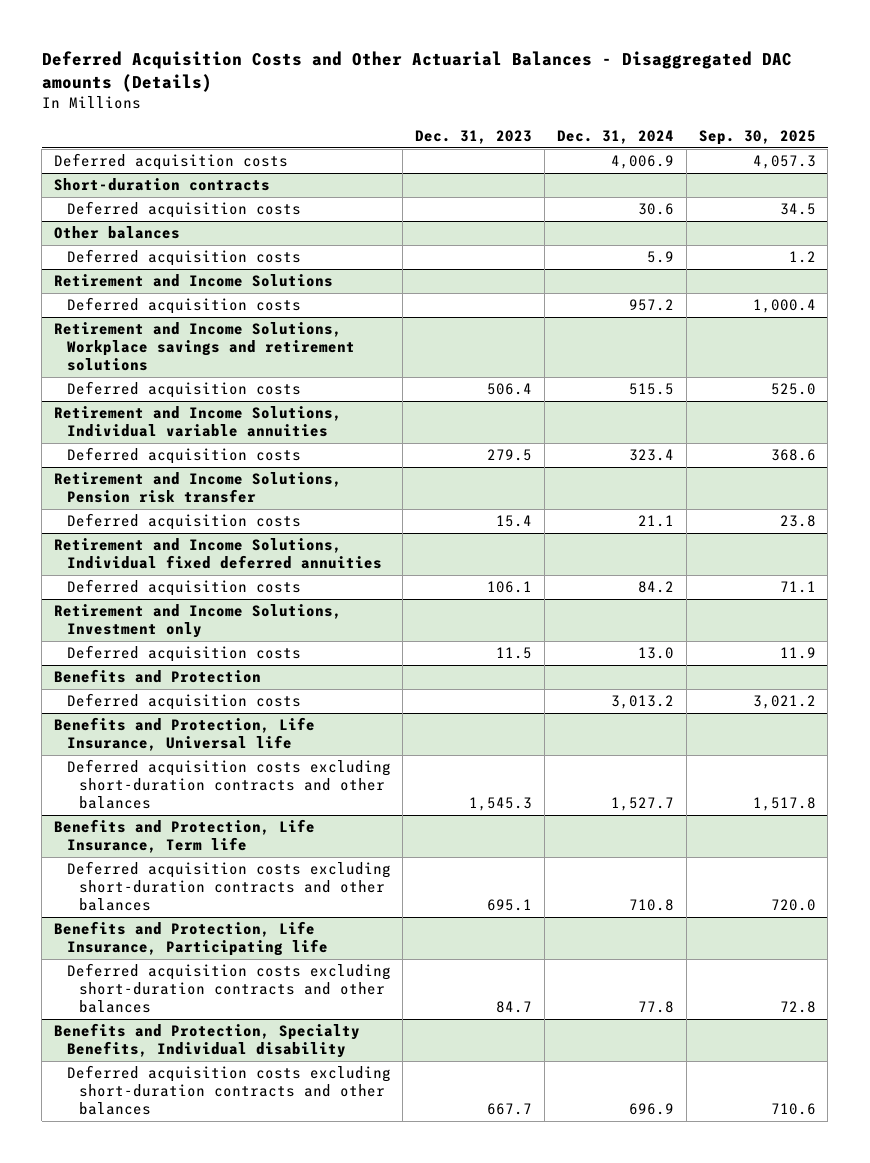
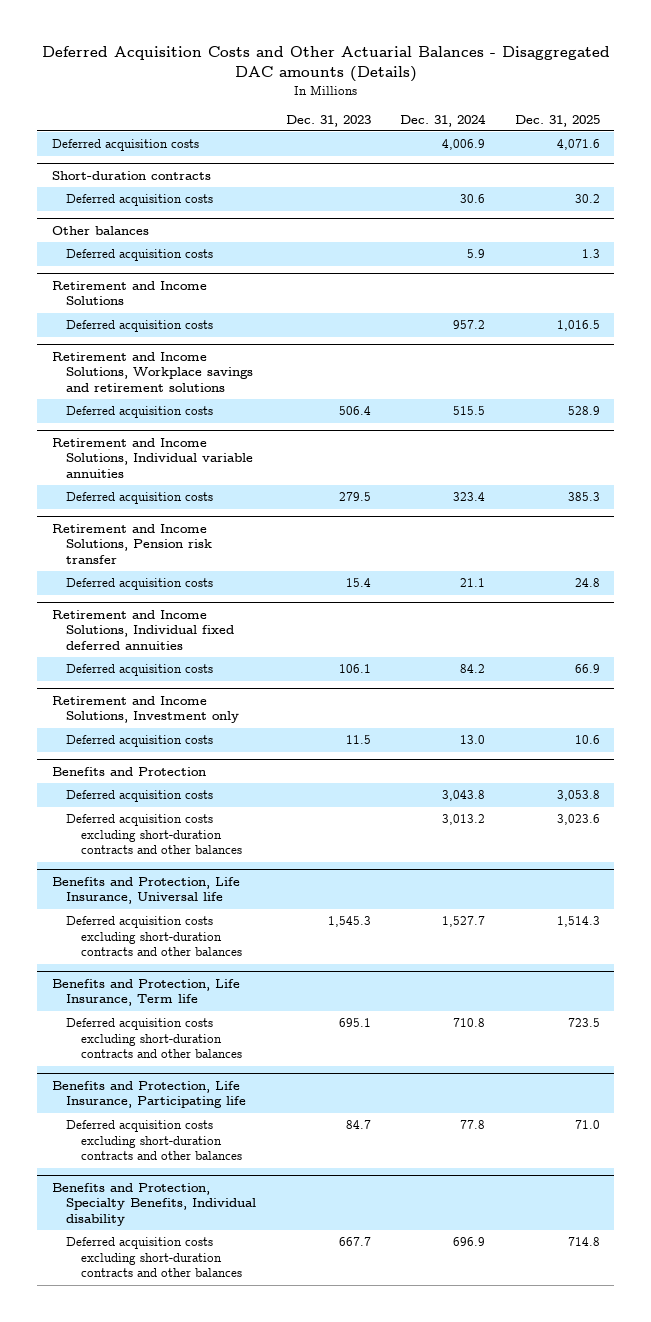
- | Dec. 31, 2023 | Dec. 31, 2024 | Sep. 30, 2025
+ | Dec. 31, 2023 | Dec. 31, 2024 | Dec. 31, 2025
@ Benefits and Protection
- Deferred acquisition costs | | 3,013.2 | 3,021.2
+ Deferred acquisition costs | | 3,043.8 | 3,053.8
+ Deferred acquisition costs excluding short-duration contracts and other balances | | 3,013.2 | 3,023.6

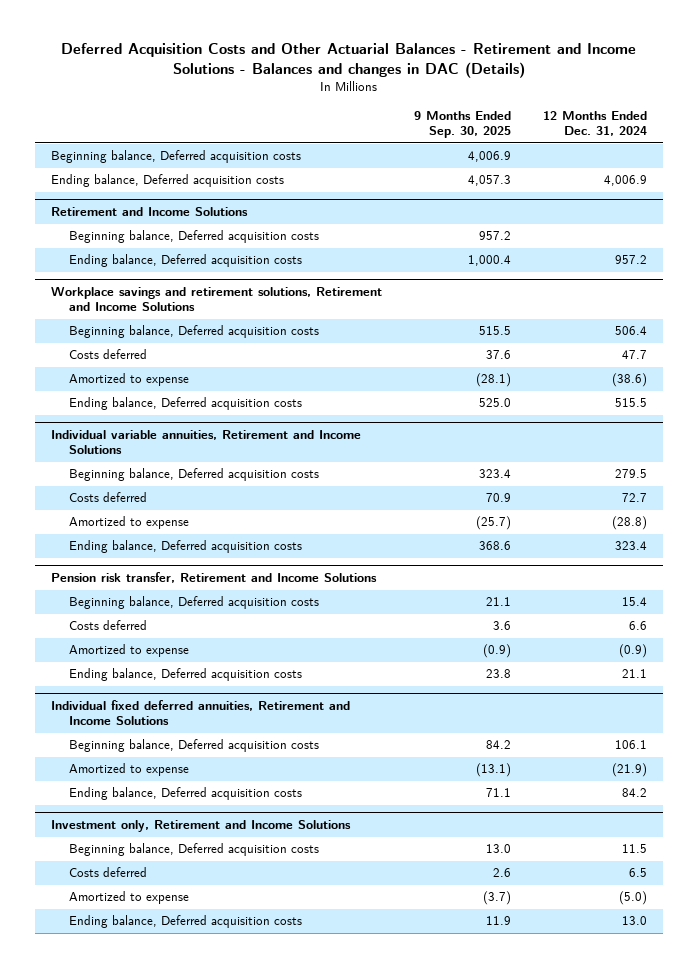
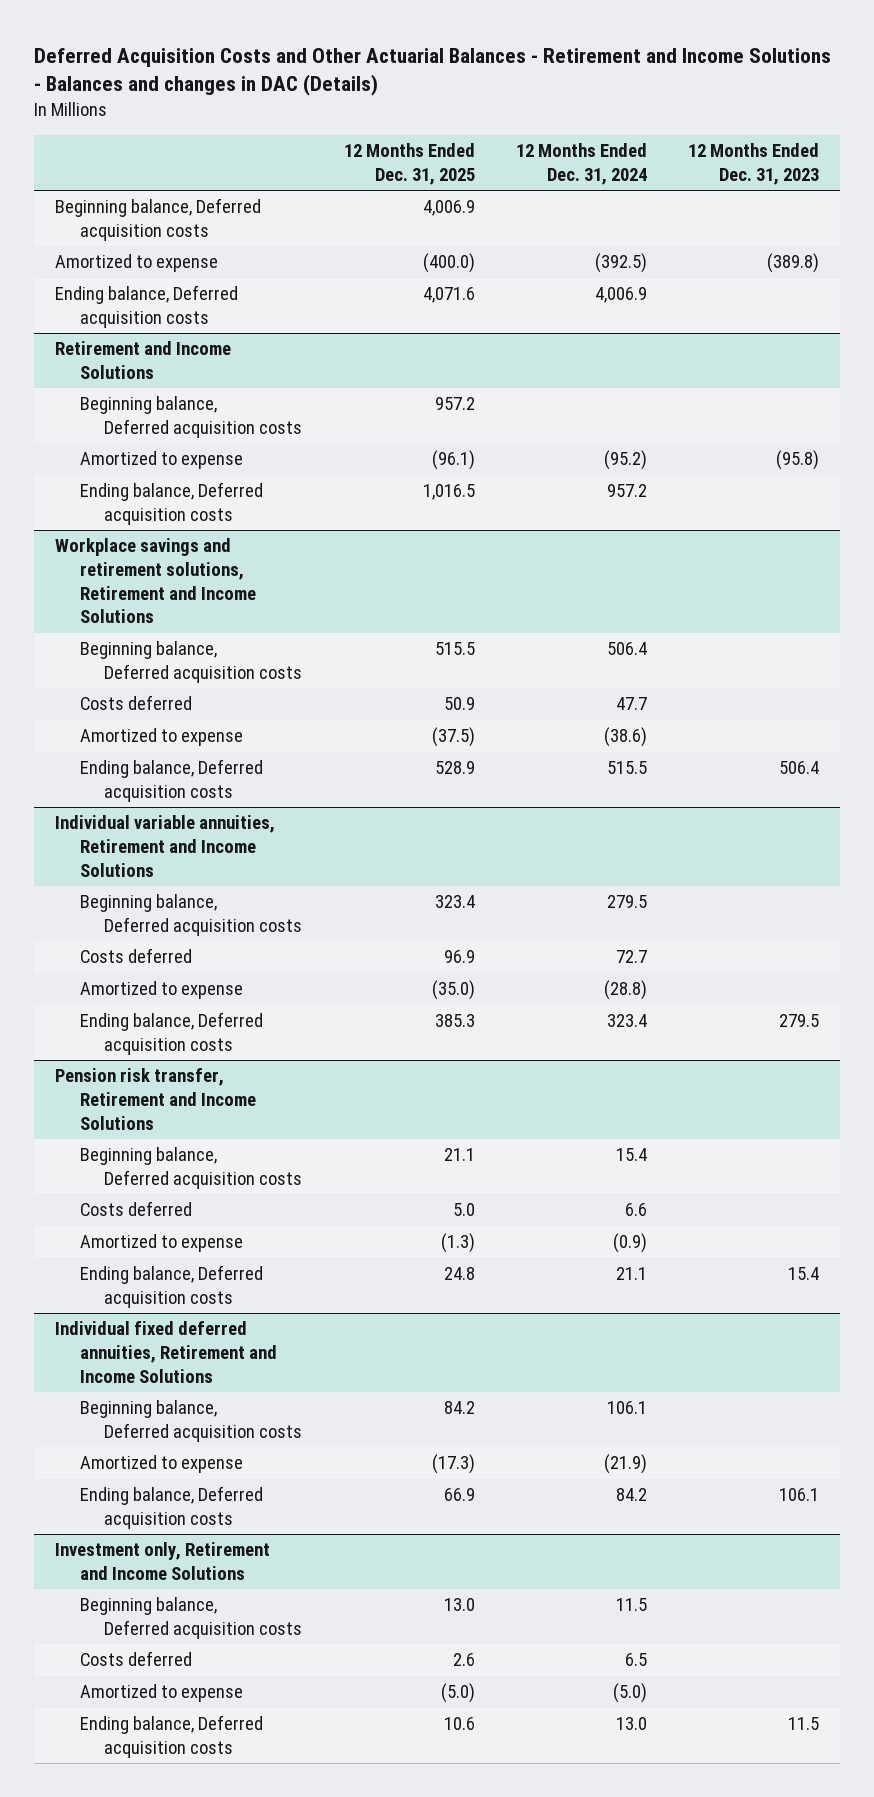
- | 9 Months Ended Sep. 30, 2025 | 12 Months Ended Dec. 31, 2024
+ | 12 Months Ended Dec. 31, 2025 | 12 Months Ended Dec. 31, 2024 | 12 Months Ended Dec. 31, 2023
+ Amortized to expense | (400.0) | (392.5) | (389.8)
@ Retirement and Income Solutions
+ Amortized to expense | (96.1) | (95.2) | (95.8)

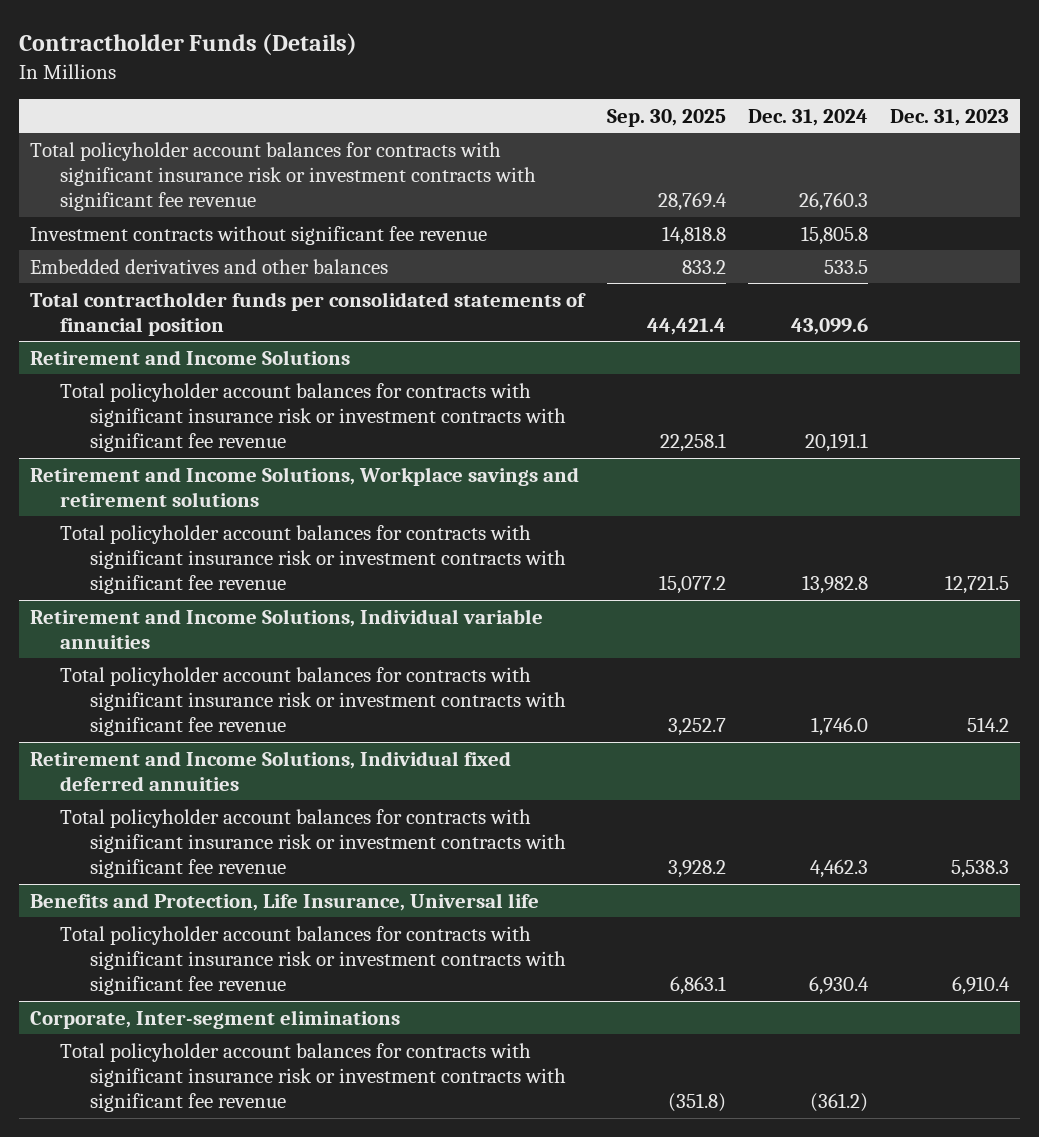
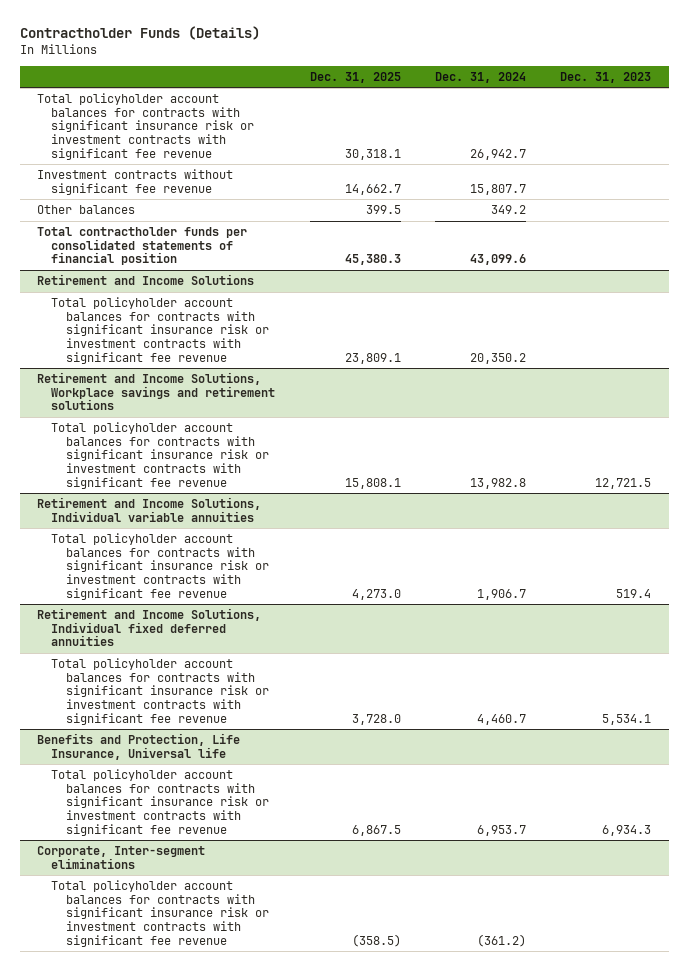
- | Sep. 30, 2025 | Dec. 31, 2024 | Dec. 31, 2023
+ | Dec. 31, 2025 | Dec. 31, 2024 | Dec. 31, 2023
- Total policyholder account balances for contracts with significant insurance risk or investment contracts with significant fee revenue | 28,769.4 | 26,760.3 |
- Investment contracts without significant fee revenue | 14,818.8 | 15,805.8 |
- Embedded derivatives and other balances | 833.2 | 533.5 |
+ Total policyholder account balances for contracts with significant insurance risk or investment contracts with significant fee revenue | 30,318.1 | 26,942.7 |
+ Investment contracts without significant fee revenue | 14,662.7 | 15,807.7 |
+ Other balances | 399.5 | 349.2 |
@ Retirement and Income Solutions
- Total policyholder account balances for contracts with significant insurance risk or investment contracts with significant fee revenue | 22,258.1 | 20,191.1 |
+ Total policyholder account balances for contracts with significant insurance risk or investment contracts with significant fee revenue | 23,809.1 | 20,350.2 |
@ Retirement and Income Solutions, Individual variable annuities
- Total policyholder account balances for contracts with significant insurance risk or investment contracts with significant fee revenue | 3,252.7 | 1,746.0 | 514.2
+ Total policyholder account balances for contracts with significant insurance risk or investment contracts with significant fee revenue | 4,273.0 | 1,906.7 | 519.4
@ Retirement and Income Solutions, Individual fixed deferred annuities
- Total policyholder account balances for contracts with significant insurance risk or investment contracts with significant fee revenue | 3,928.2 | 4,462.3 | 5,538.3
+ Total policyholder account balances for contracts with significant insurance risk or investment contracts with significant fee revenue | 3,728.0 | 4,460.7 | 5,534.1
@ Benefits and Protection, Life Insurance, Universal life
- Total policyholder account balances for contracts with significant insurance risk or investment contracts with significant fee revenue | 6,863.1 | 6,930.4 | 6,910.4
+ Total policyholder account balances for contracts with significant insurance risk or investment contracts with significant fee revenue | 6,867.5 | 6,953.7 | 6,934.3

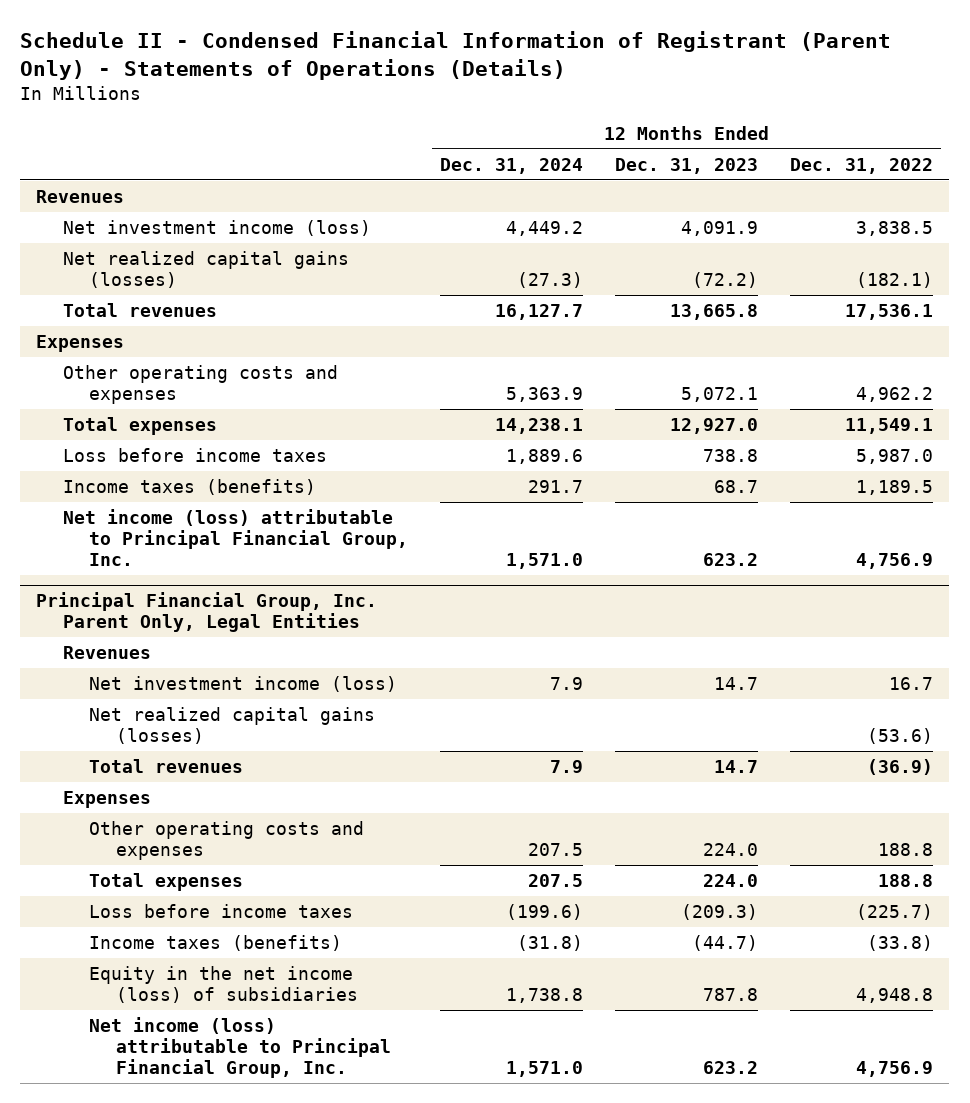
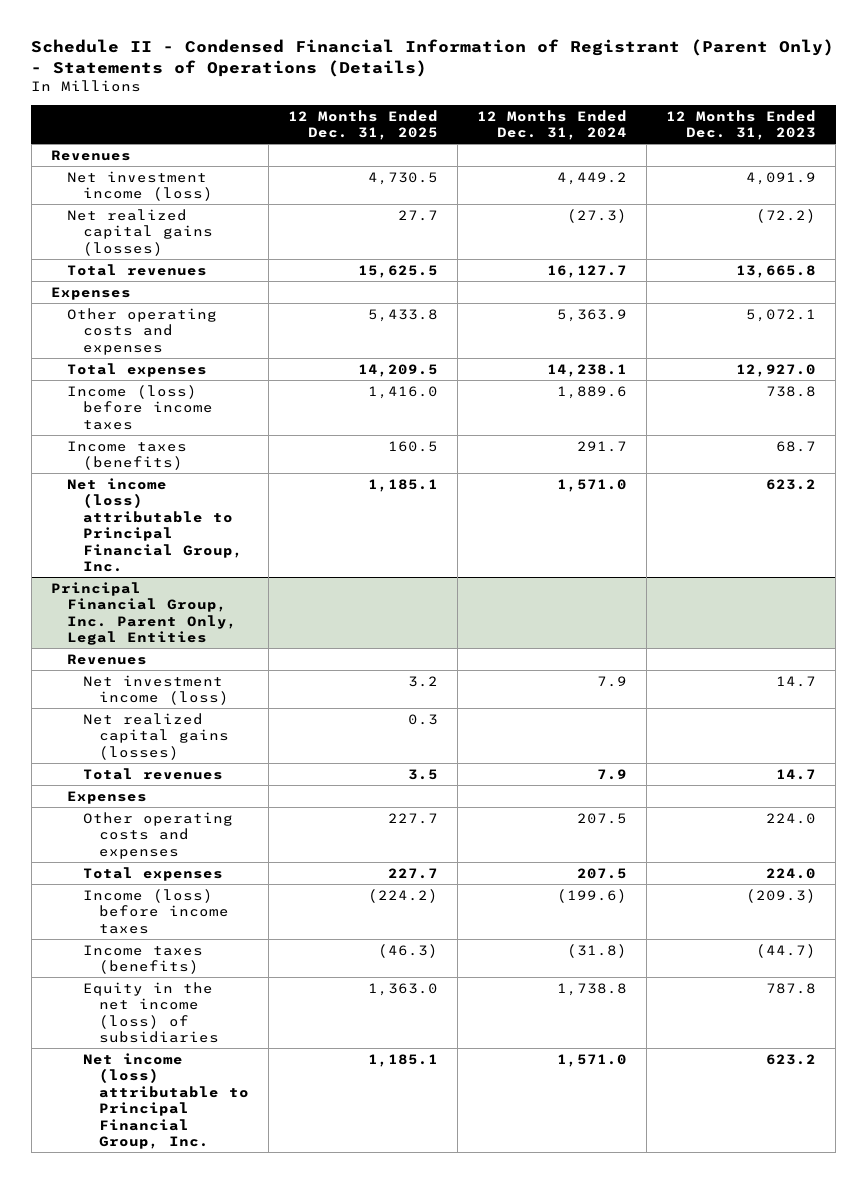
- | 12 Months Ended Dec. 31, 2024 | 12 Months Ended Dec. 31, 2023 | 12 Months Ended Dec. 31, 2022
+ | 12 Months Ended Dec. 31, 2025 | 12 Months Ended Dec. 31, 2024 | 12 Months Ended Dec. 31, 2023
- Loss before income taxes | 1,889.6 | 738.8 | 5,987.0
+ Income (loss) before income taxes | 1,416.0 | 1,889.6 | 738.8
@ Principal Financial Group, Inc. Parent Only, Legal Entities
- Loss before income taxes | (199.6) | (209.3) | (225.7)
+ Income (loss) before income taxes | (224.2) | (199.6) | (209.3)

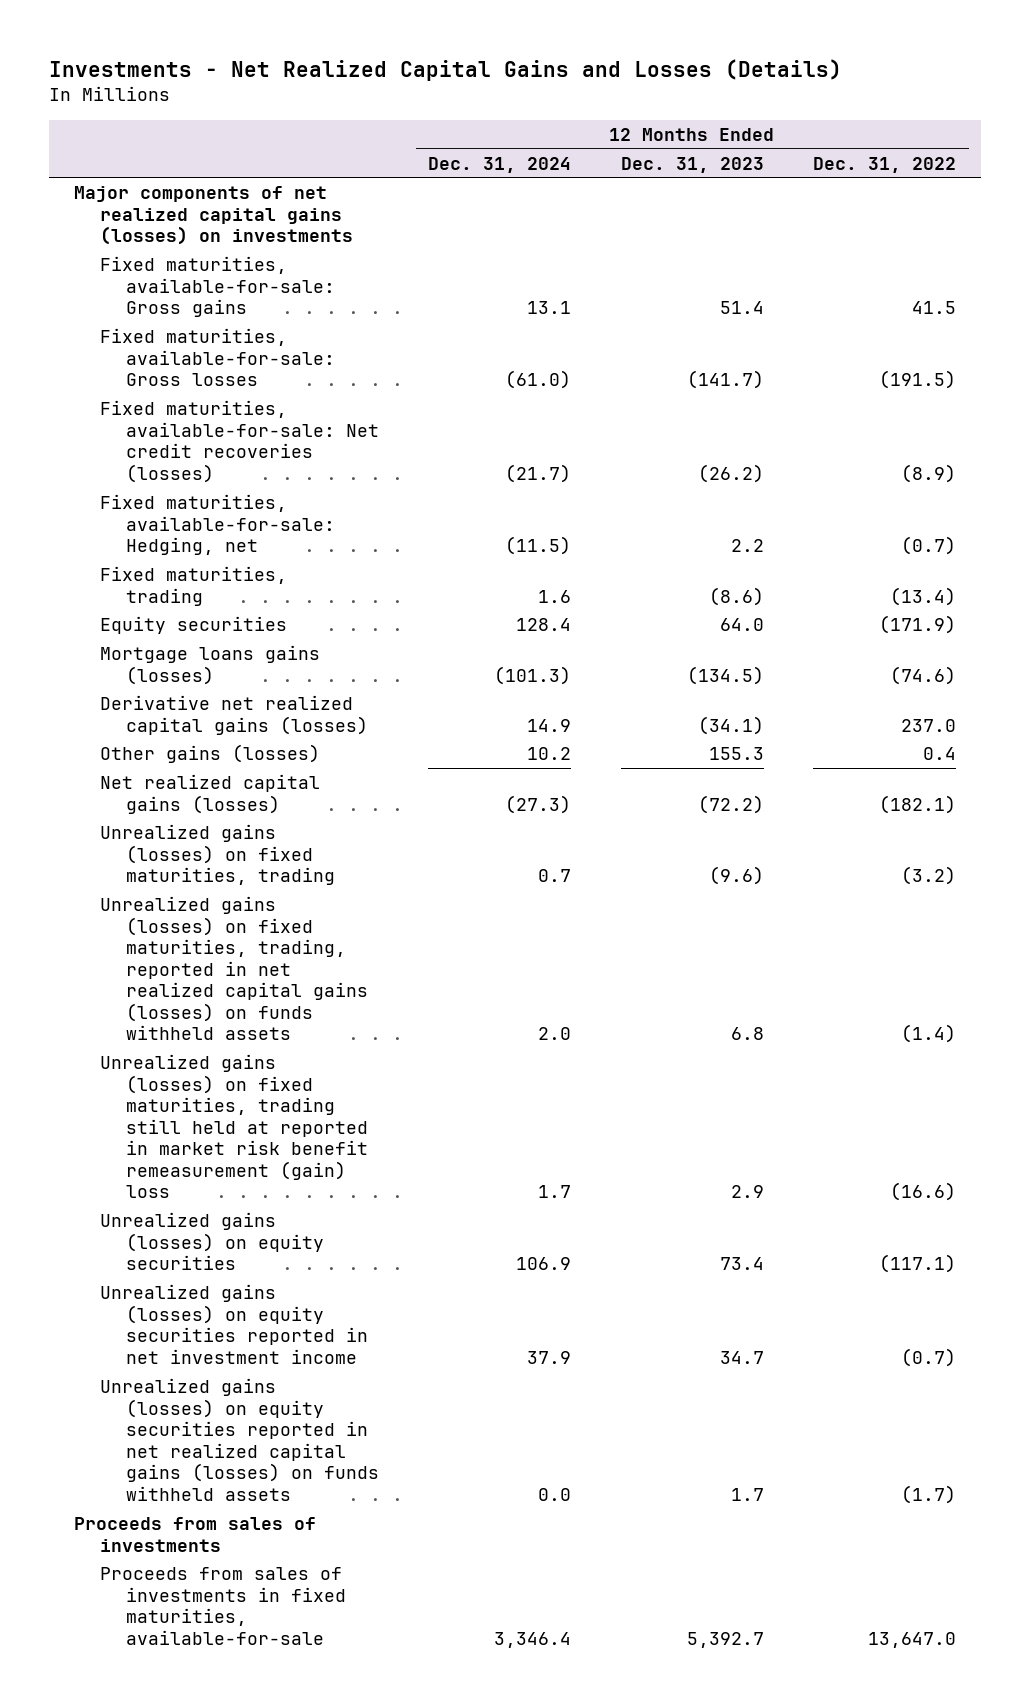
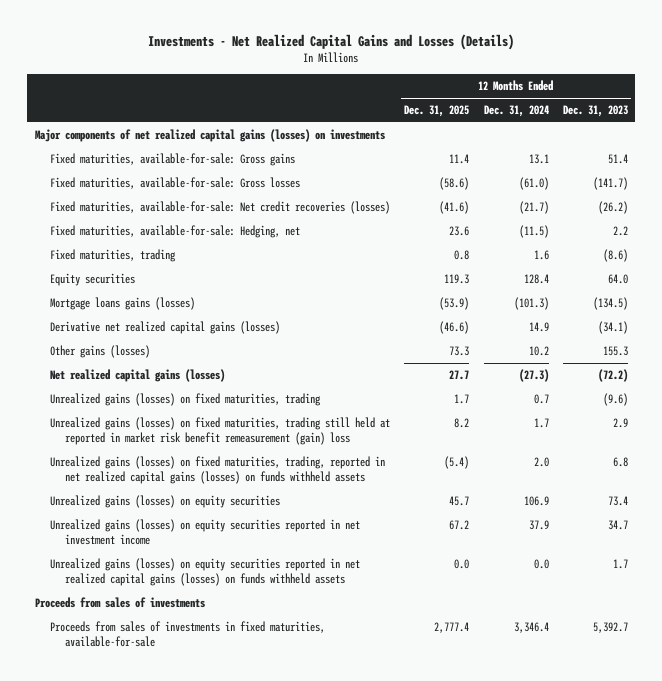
- | 12 Months Ended Dec. 31, 2024 | 12 Months Ended Dec. 31, 2023 | 12 Months Ended Dec. 31, 2022
+ | 12 Months Ended Dec. 31, 2025 | 12 Months Ended Dec. 31, 2024 | 12 Months Ended Dec. 31, 2023
moved down: Unrealized gains (losses) on fixed maturities, trading, reported in net realized capital gains (losses) on funds withheld assets | (5.4) | 2.0 | 6.8

